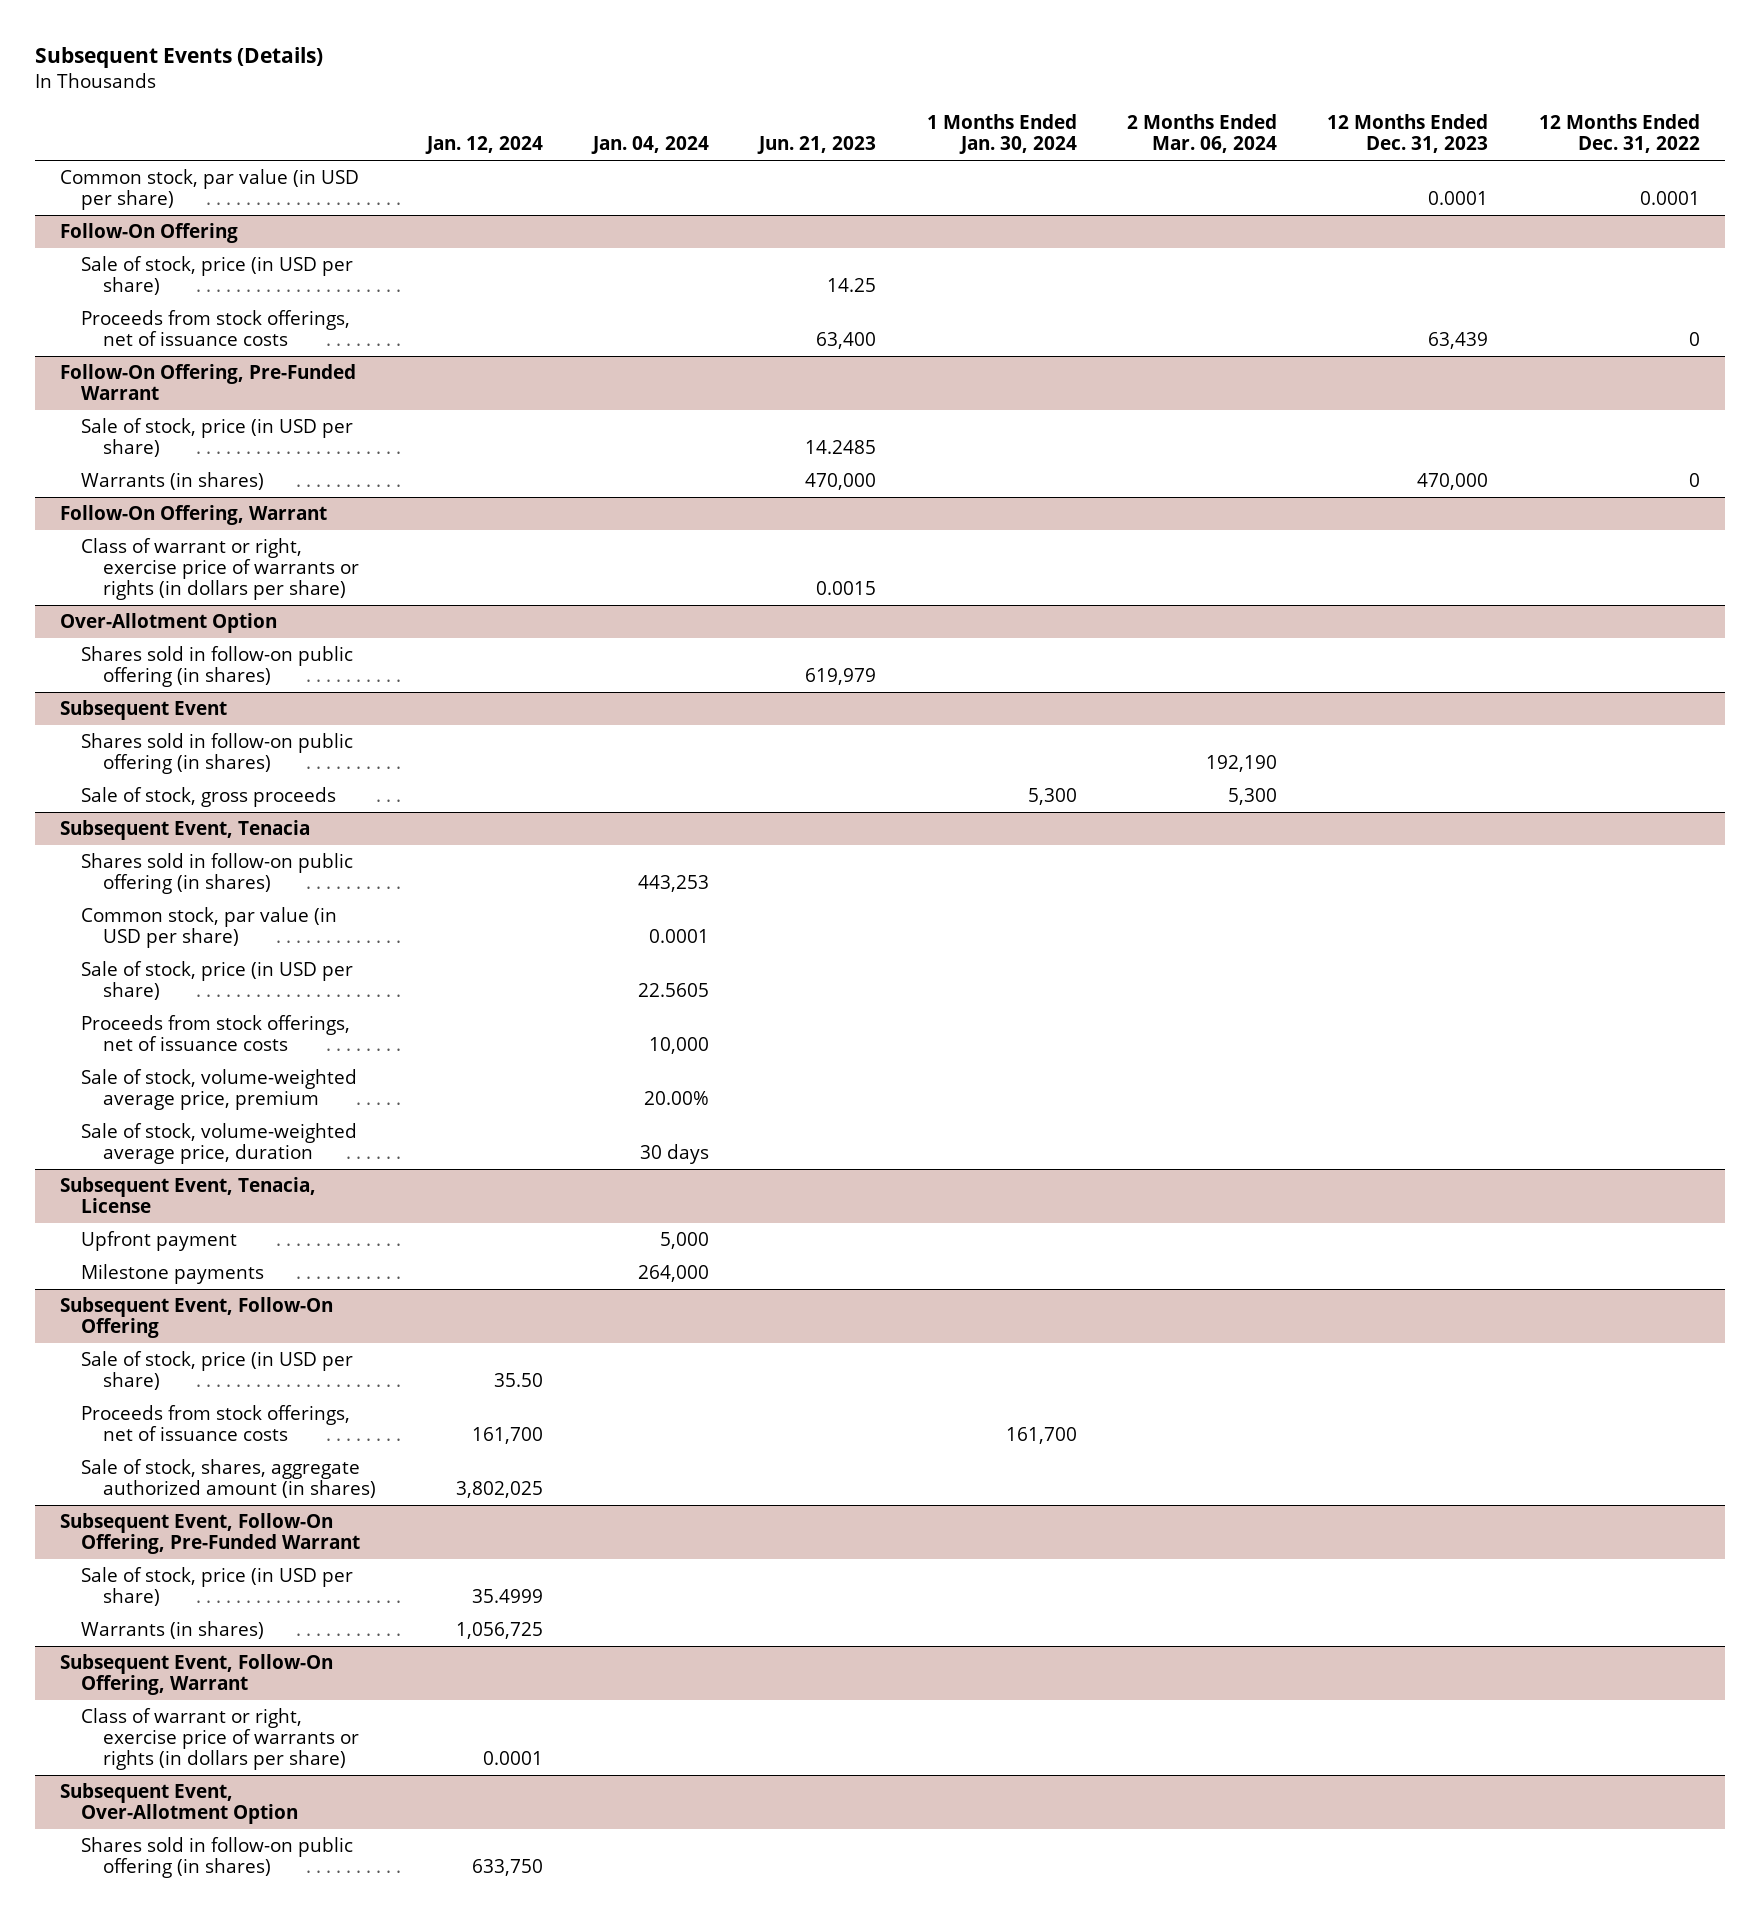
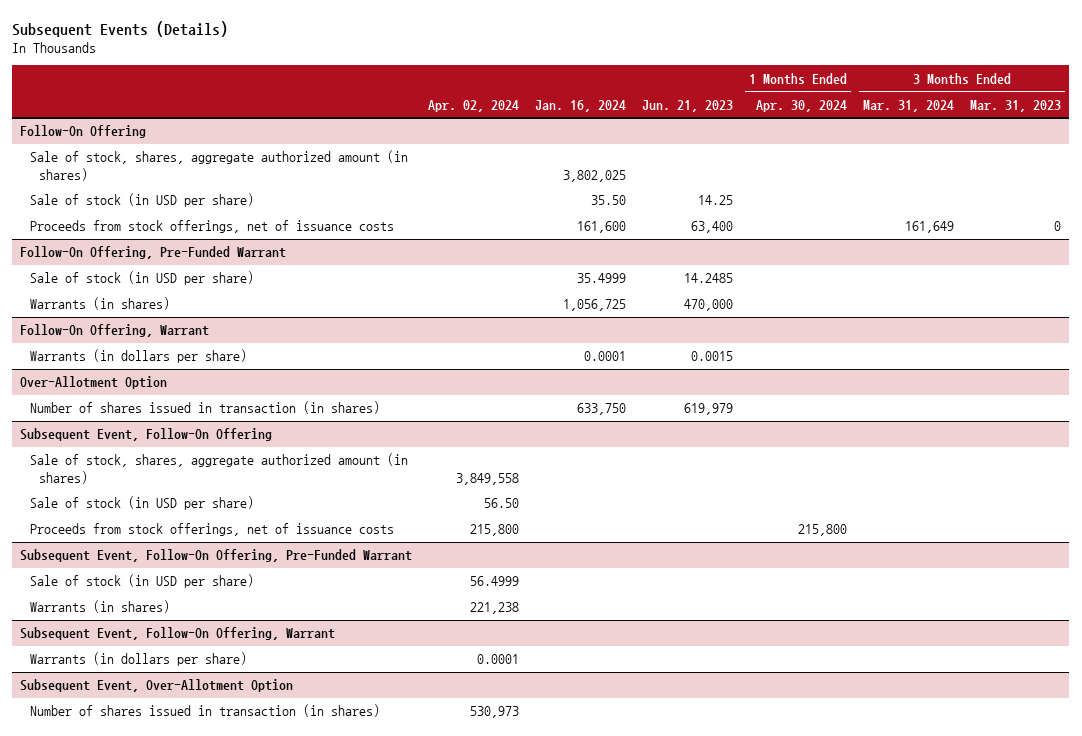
- | Jan. 12, 2024 | Jan. 04, 2024 | Jun. 21, 2023 | 1 Months Ended Jan. 30, 2024 | 2 Months Ended Mar. 06, 2024 | 12 Months Ended Dec. 31, 2023 | 12 Months Ended Dec. 31, 2022
+ | Apr. 02, 2024 | Jan. 16, 2024 | Jun. 21, 2023 | 1 Months Ended Apr. 30, 2024 | 3 Months Ended Mar. 31, 2024 | 3 Months Ended Mar. 31, 2023
- Common stock, par value (in USD per share) | | | | | | 0.0001 | 0.0001
@ Follow-On Offering
- Sale of stock, price (in USD per share) | | | 14.25 | | | |
+ Sale of stock, shares, aggregate authorized amount (in shares) | | 3,802,025 | | | |
+ Sale of stock (in USD per share) | | 35.50 | 14.25 | | |
@ Follow-On Offering, Pre-Funded Warrant
- Sale of stock, price (in USD per share) | | | 14.2485 | | | |
+ Sale of stock (in USD per share) | | 35.4999 | 14.2485 | | |
@ Follow-On Offering, Warrant
- Class of warrant or right, exercise price of warrants or rights (in dollars per share) | | | 0.0015 | | | |
+ Warrants (in dollars per share) | | 0.0001 | 0.0015 | | |
@ Over-Allotment Option
- Shares sold in follow-on public offering (in shares) | | | 619,979 | | | |
- Subsequent Event
- Shares sold in follow-on public offering (in shares) | | | | | 192,190 | |
- Sale of stock, gross proceeds | | | | 5,300 | 5,300 | |
- Subsequent Event, Tenacia
- Shares sold in follow-on public offering (in shares) | | 443,253 | | | | |
- Common stock, par value (in USD per share) | | 0.0001 | | | | |
- Sale of stock, price (in USD per share) | | 22.5605 | | | | |
- Proceeds from stock offerings, net of issuance costs | | 10,000 | | | | |
- Sale of stock, volume-weighted average price, premium | | 20.00% | | | | |
- Sale of stock, volume-weighted average price, duration | | 30 days | | | | |
- Subsequent Event, Tenacia, License
- Upfront payment | | 5,000 | | | | |
- Milestone payments | | 264,000 | | | | |
@ Over-Allotment Option
+ Number of shares issued in transaction (in shares) | | 633,750 | 619,979 | | |
@ Subsequent Event, Follow-On Offering
- Sale of stock, price (in USD per share) | 35.50 | | | | | |
+ Sale of stock (in USD per share) | 56.50 | | | | |
moved down: Proceeds from stock offerings, net of issuance costs | 215,800 | | | 215,800 | |
@ Subsequent Event, Follow-On Offering, Pre-Funded Warrant
- Sale of stock, price (in USD per share) | 35.4999 | | | | | |
+ Sale of stock (in USD per share) | 56.4999 | | | | |
@ Subsequent Event, Follow-On Offering, Warrant
- Class of warrant or right, exercise price of warrants or rights (in dollars per share) | 0.0001 | | | | | |
+ Warrants (in dollars per share) | 0.0001 | | | | |
@ Subsequent Event, Over-Allotment Option
- Shares sold in follow-on public offering (in shares) | 633,750 | | | | | |
+ Number of shares issued in transaction (in shares) | 530,973 | | | | |

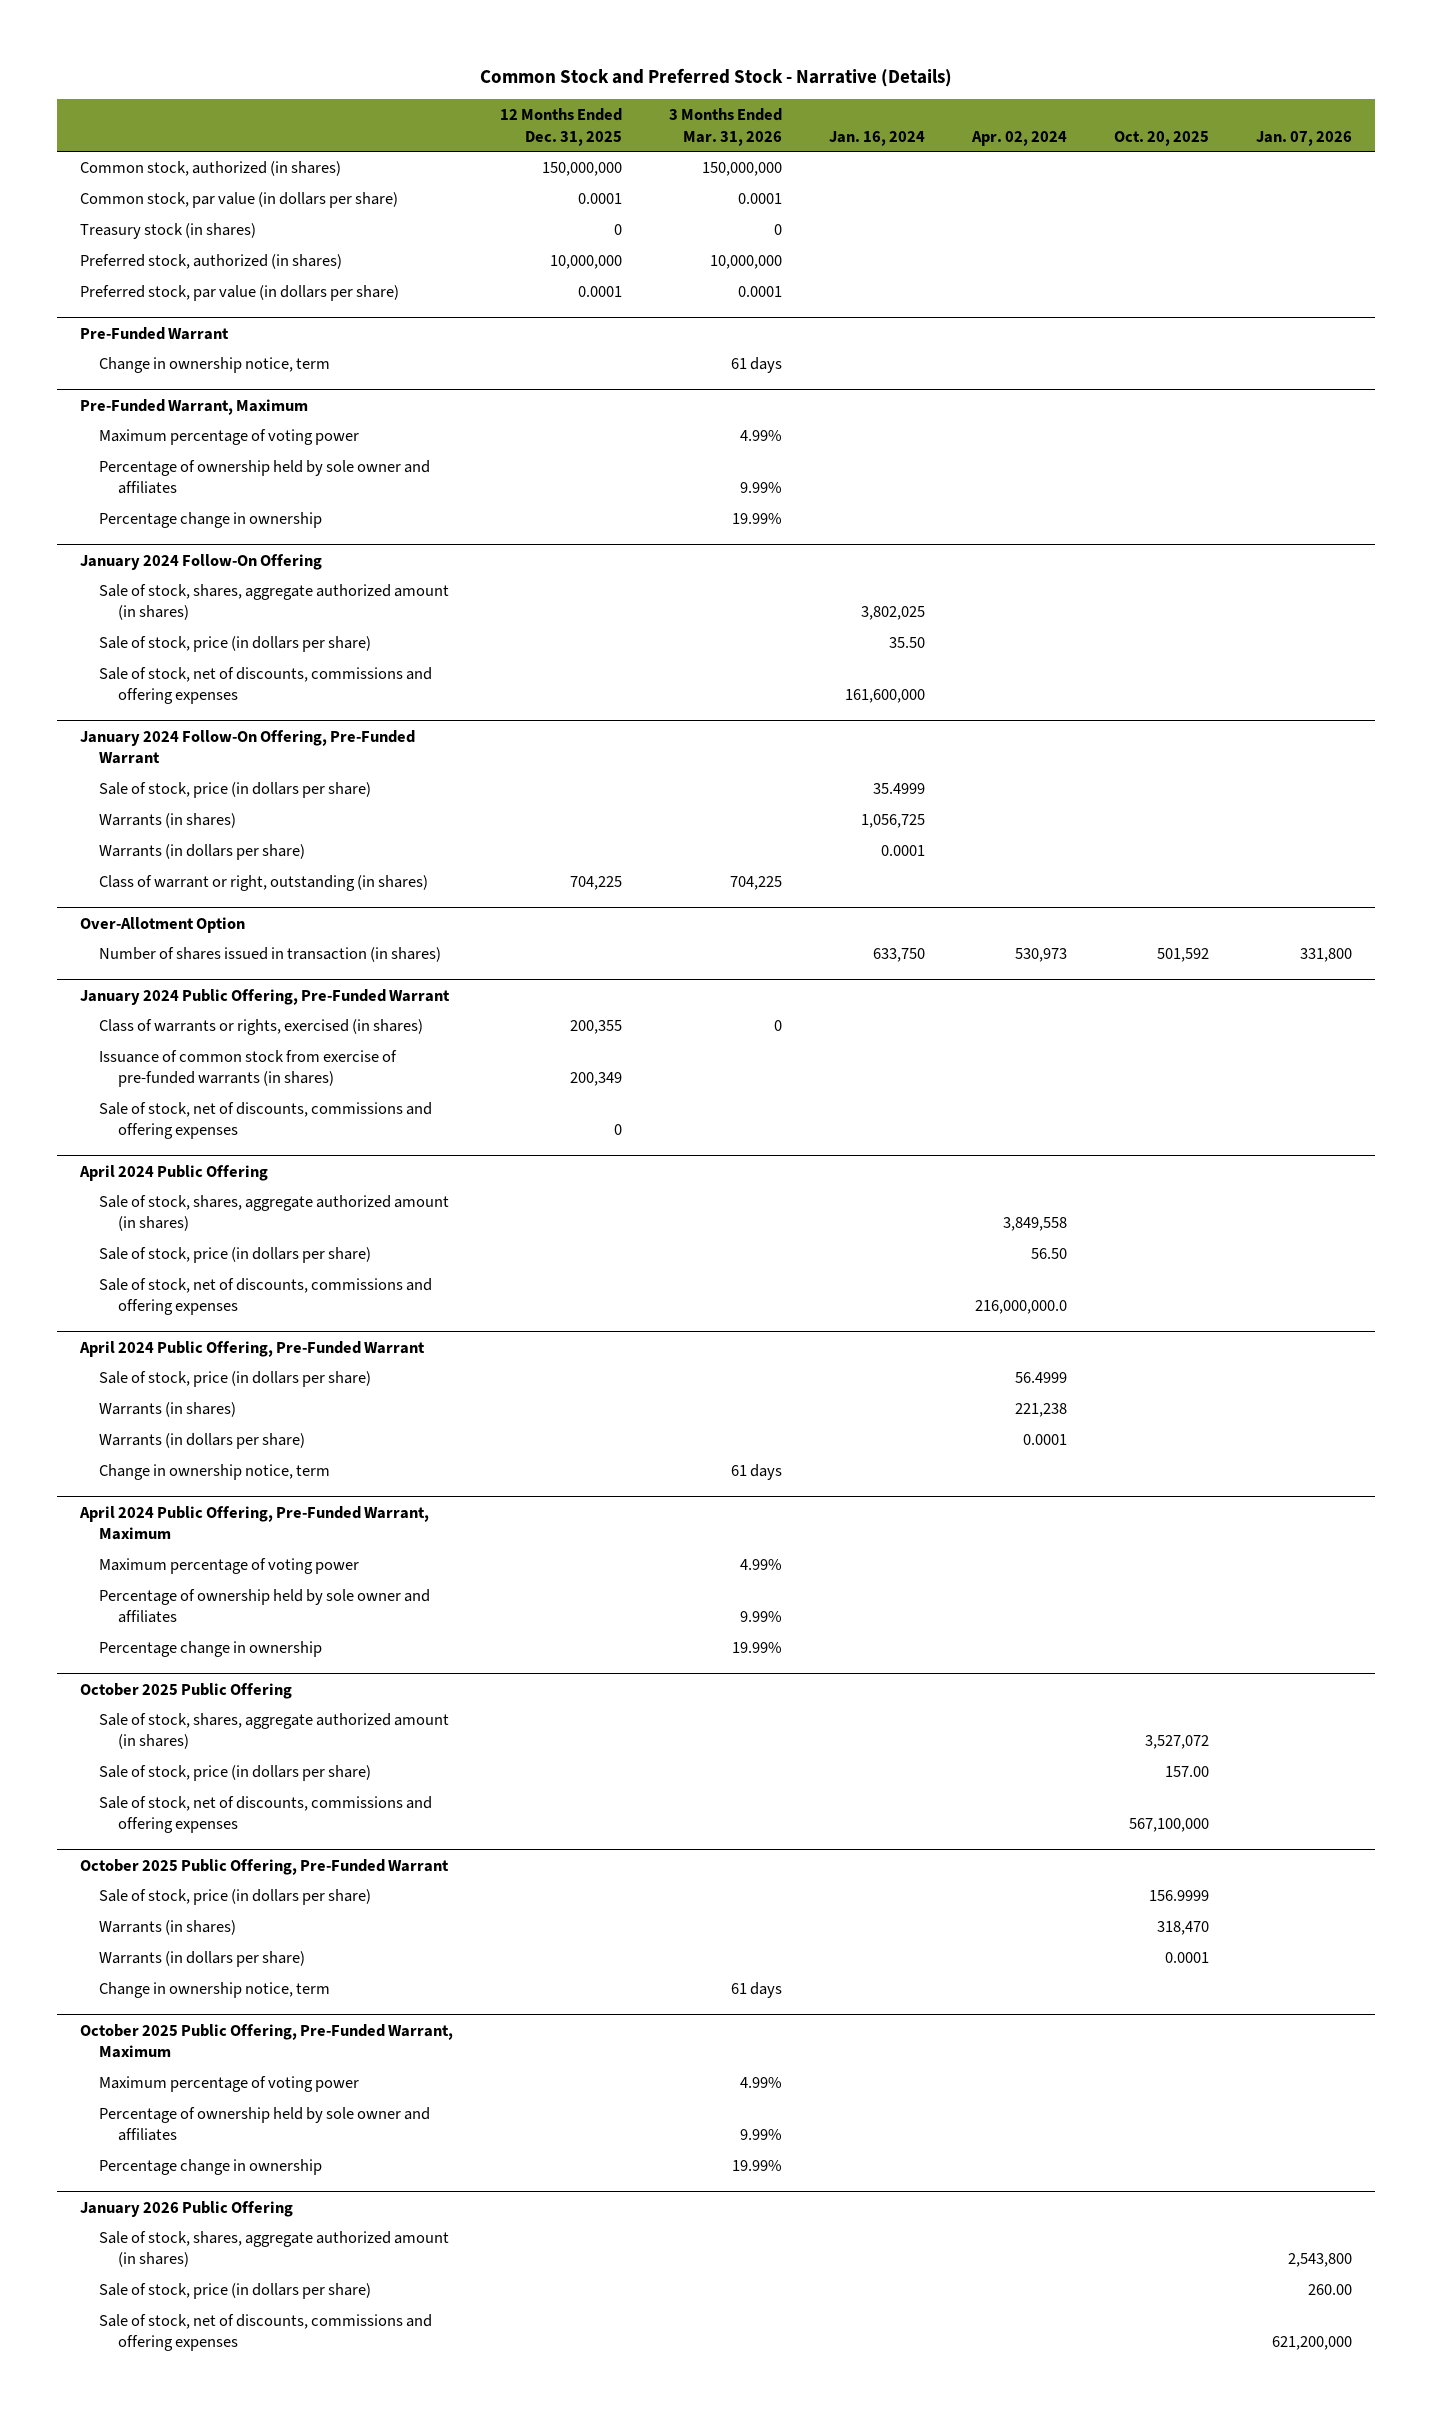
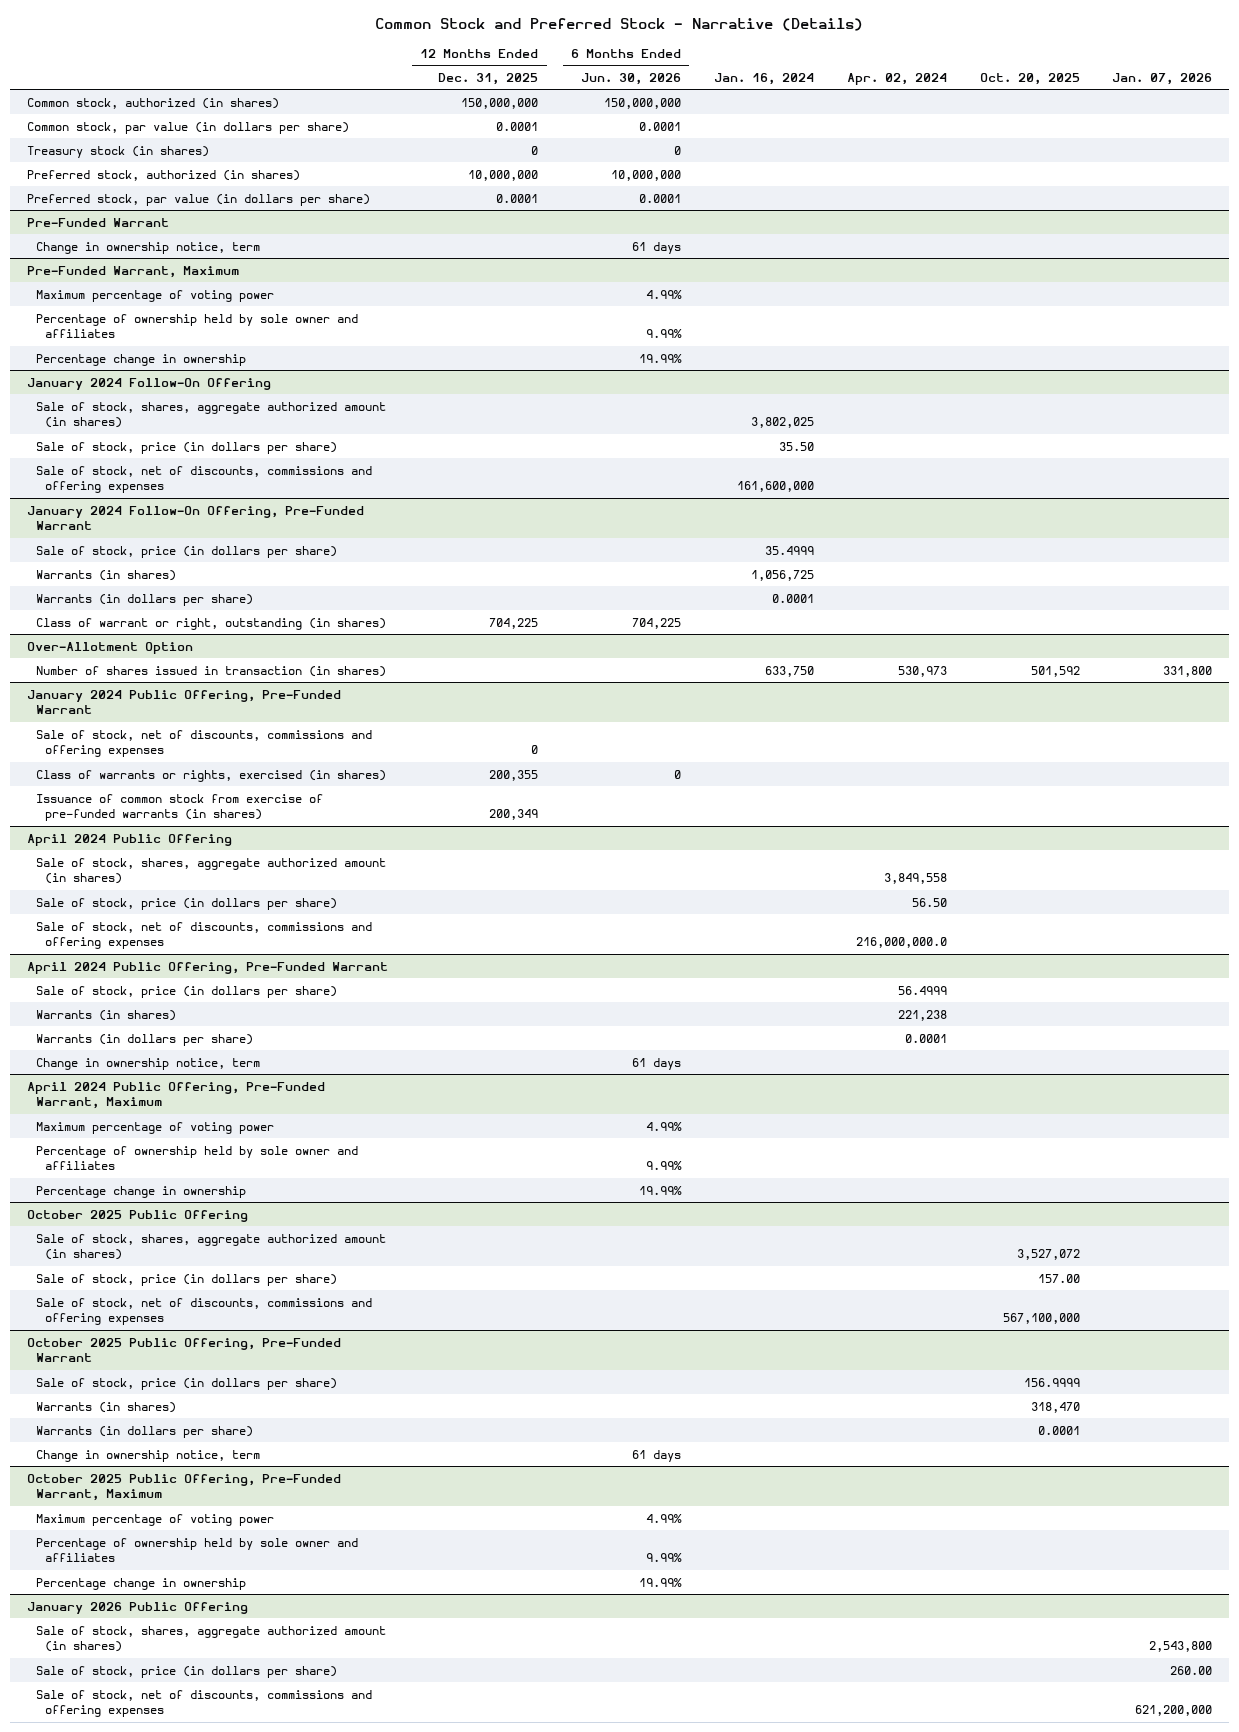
- | 12 Months Ended Dec. 31, 2025 | 3 Months Ended Mar. 31, 2026 | Jan. 16, 2024 | Apr. 02, 2024 | Oct. 20, 2025 | Jan. 07, 2026
+ | 12 Months Ended Dec. 31, 2025 | 6 Months Ended Jun. 30, 2026 | Jan. 16, 2024 | Apr. 02, 2024 | Oct. 20, 2025 | Jan. 07, 2026
@ January 2024 Public Offering, Pre-Funded Warrant
moved up: Sale of stock, net of discounts, commissions and offering expenses | 0 | | | | |

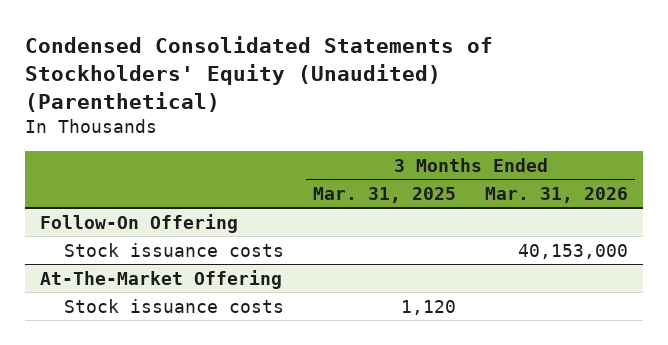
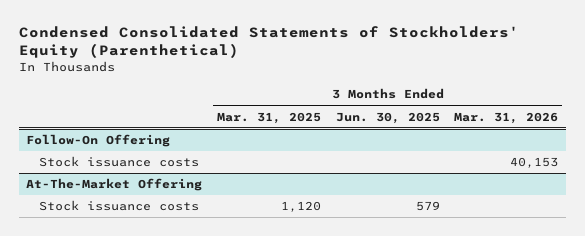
- Condensed Consolidated Statements of Stockholders' Equity (Unaudited) (Parenthetical)
+ Condensed Consolidated Statements of Stockholders' Equity (Parenthetical)
- | 3 Months Ended Mar. 31, 2025 | 3 Months Ended Mar. 31, 2026
+ | 3 Months Ended Mar. 31, 2025 | 3 Months Ended Jun. 30, 2025 | 3 Months Ended Mar. 31, 2026
@ Follow-On Offering
- Stock issuance costs | | 40,153,000
+ Stock issuance costs | | | 40,153

